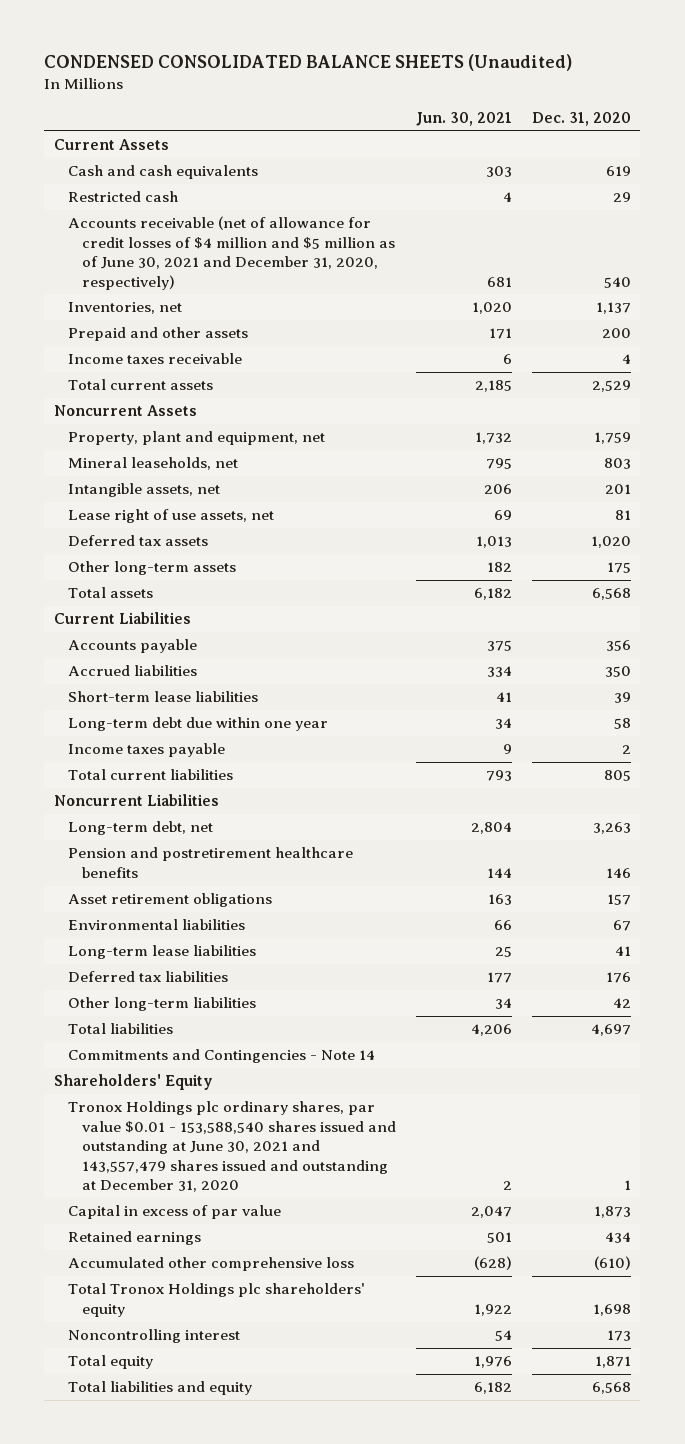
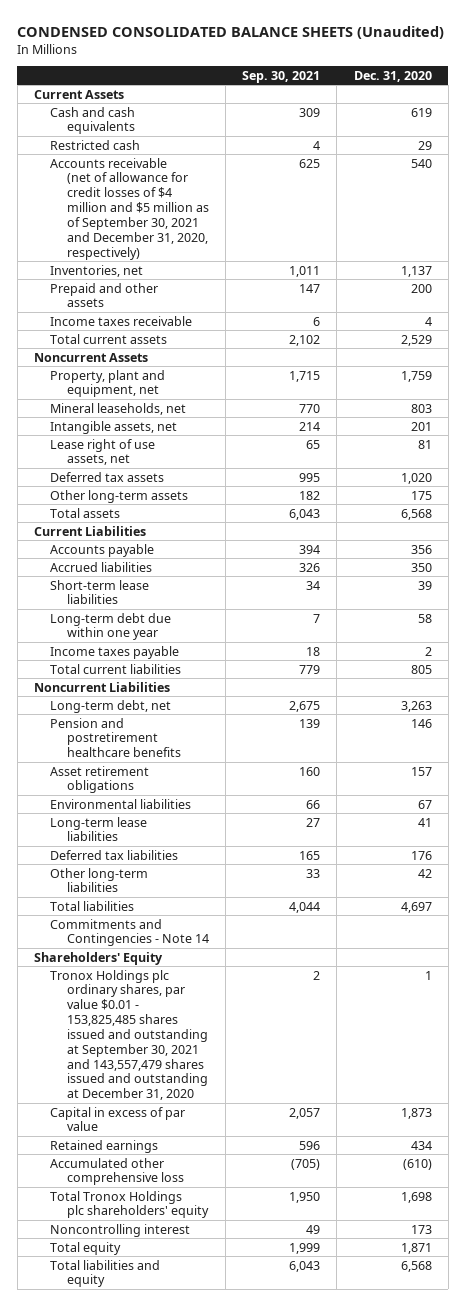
- | Jun. 30, 2021 | Dec. 31, 2020
+ | Sep. 30, 2021 | Dec. 31, 2020
- Accounts receivable (net of allowance for credit losses of $4 million and $5 million as of June 30, 2021 and December 31, 2020, respectively) | 681 | 540
+ Accounts receivable (net of allowance for credit losses of $4 million and $5 million as of September 30, 2021 and December 31, 2020, respectively) | 625 | 540
- Tronox Holdings plc ordinary shares, par value $0.01 - 153,588,540 shares issued and outstanding at June 30, 2021 and 143,557,479 shares issued and outstanding at December 31, 2020 | 2 | 1
+ Tronox Holdings plc ordinary shares, par value $0.01 - 153,825,485 shares issued and outstanding at September 30, 2021 and 143,557,479 shares issued and outstanding at December 31, 2020 | 2 | 1

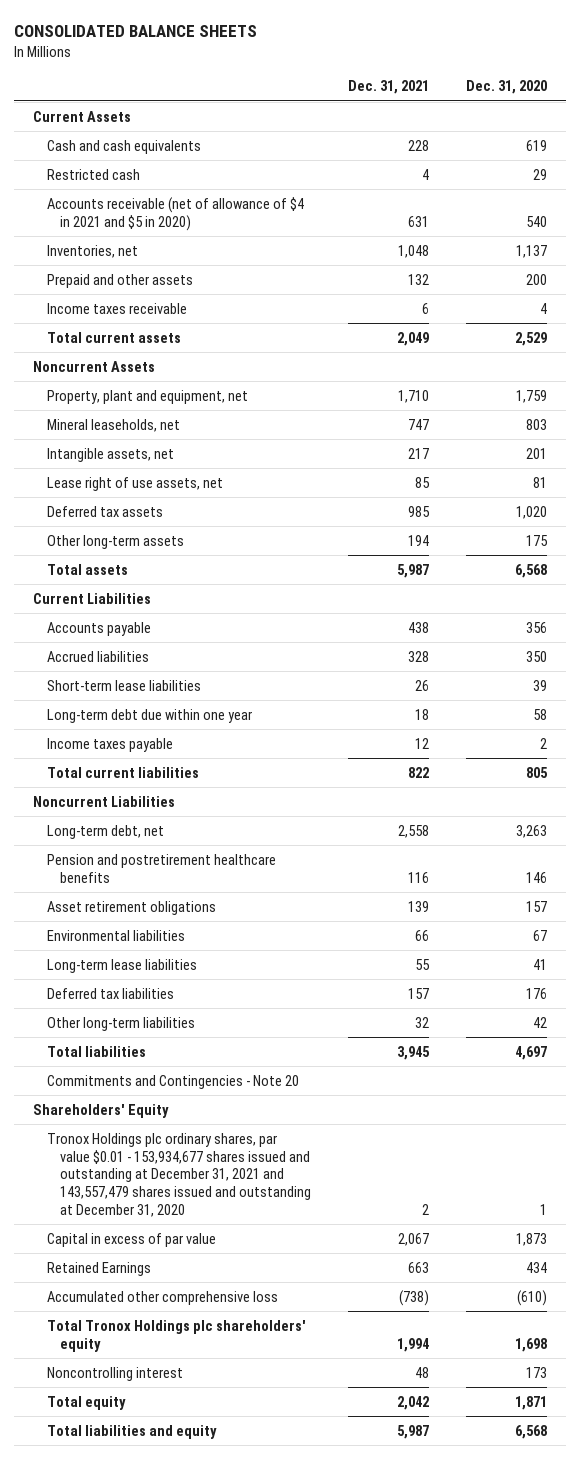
- CONDENSED CONSOLIDATED BALANCE SHEETS (Unaudited)
+ CONSOLIDATED BALANCE SHEETS
- | Sep. 30, 2021 | Dec. 31, 2020
+ | Dec. 31, 2021 | Dec. 31, 2020
- Accounts receivable (net of allowance for credit losses of $4 million and $5 million as of September 30, 2021 and December 31, 2020, respectively) | 625 | 540
+ Accounts receivable (net of allowance of $4 in 2021 and $5 in 2020) | 631 | 540
- Commitments and Contingencies - Note 14
+ Commitments and Contingencies - Note 20
- Tronox Holdings plc ordinary shares, par value $0.01 - 153,825,485 shares issued and outstanding at September 30, 2021 and 143,557,479 shares issued and outstanding at December 31, 2020 | 2 | 1
+ Tronox Holdings plc ordinary shares, par value $0.01 - 153,934,677 shares issued and outstanding at December 31, 2021 and 143,557,479 shares issued and outstanding at December 31, 2020 | 2 | 1
- Retained earnings | 596 | 434
+ Retained Earnings | 663 | 434

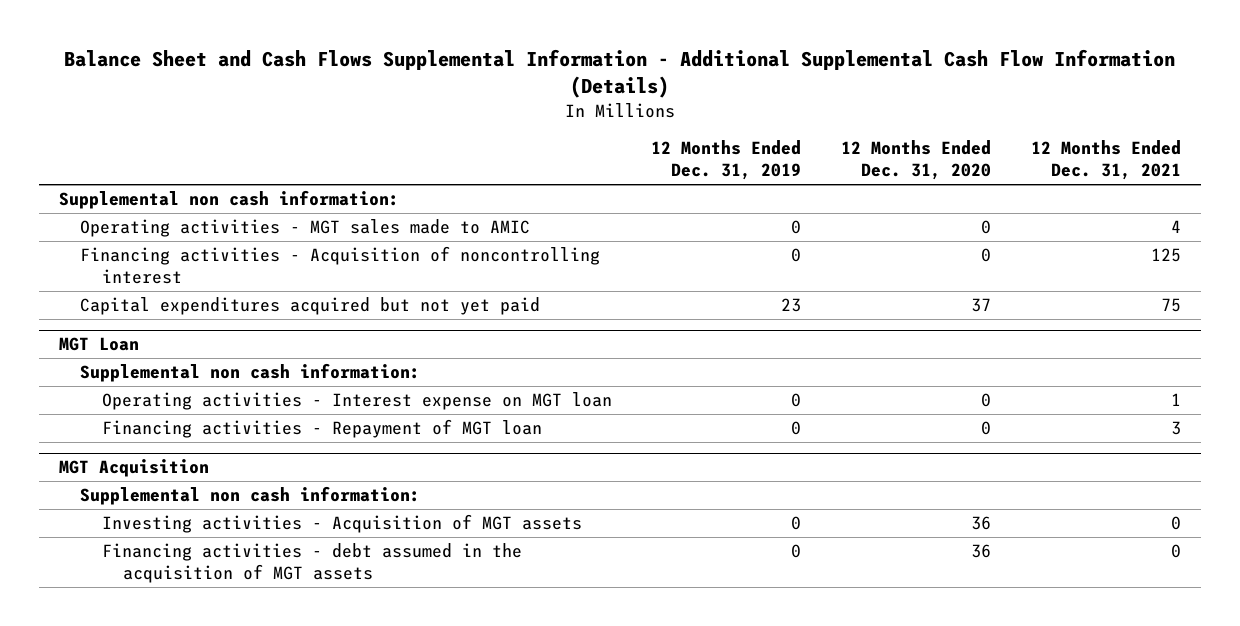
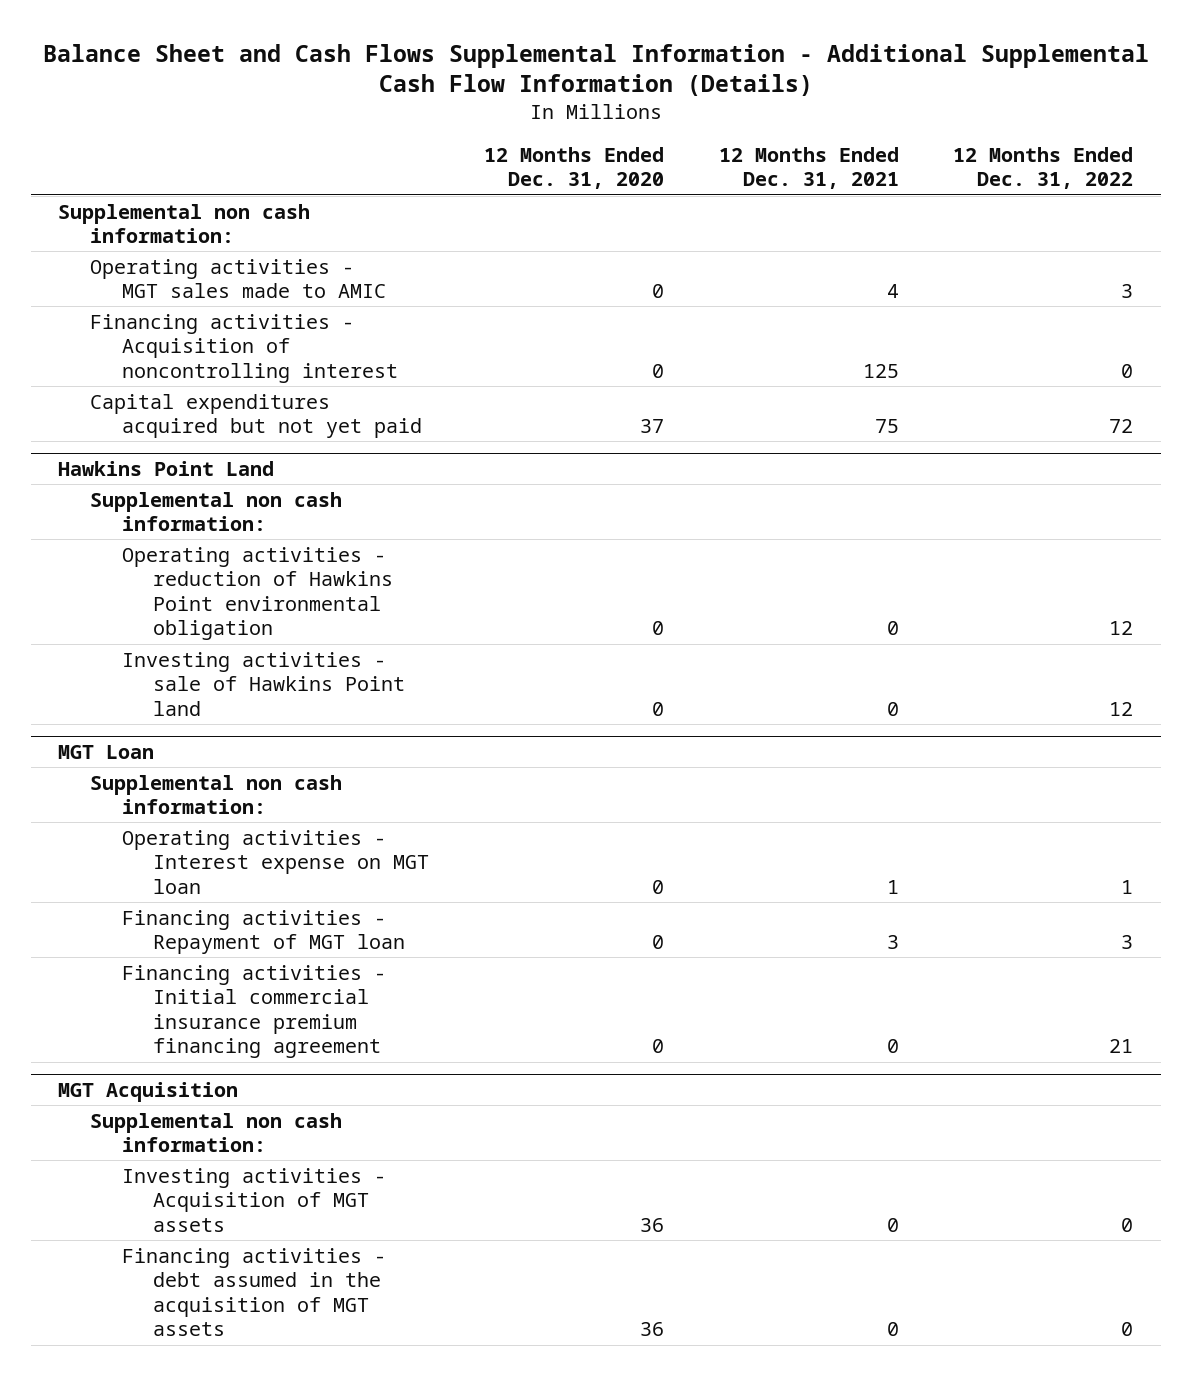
- | 12 Months Ended Dec. 31, 2019 | 12 Months Ended Dec. 31, 2020 | 12 Months Ended Dec. 31, 2021
+ | 12 Months Ended Dec. 31, 2020 | 12 Months Ended Dec. 31, 2021 | 12 Months Ended Dec. 31, 2022
+ Hawkins Point Land
+ Supplemental non cash information:
+ Operating activities - reduction of Hawkins Point environmental obligation | 0 | 0 | 12
+ Investing activities - sale of Hawkins Point land | 0 | 0 | 12
@ MGT Loan
+ Financing activities - Initial commercial insurance premium financing agreement | 0 | 0 | 21

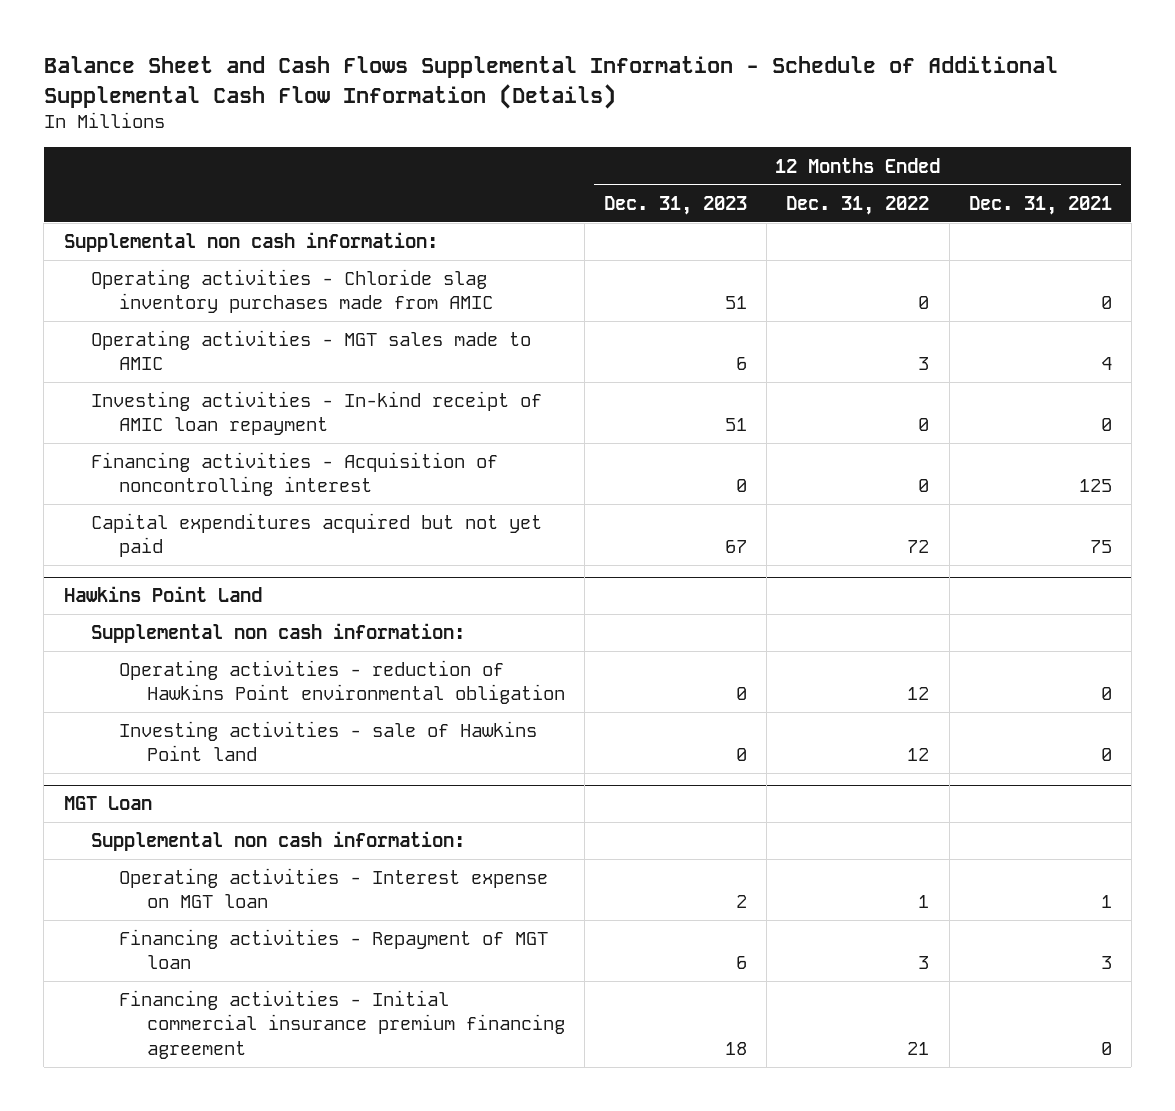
- Balance Sheet and Cash Flows Supplemental Information - Additional Supplemental Cash Flow Information (Details)
+ Balance Sheet and Cash Flows Supplemental Information - Schedule of Additional Supplemental Cash Flow Information (Details)
- | 12 Months Ended Dec. 31, 2020 | 12 Months Ended Dec. 31, 2021 | 12 Months Ended Dec. 31, 2022
+ | 12 Months Ended Dec. 31, 2023 | 12 Months Ended Dec. 31, 2022 | 12 Months Ended Dec. 31, 2021
+ Operating activities - Chloride slag inventory purchases made from AMIC | 51 | 0 | 0
+ Investing activities - In-kind receipt of AMIC loan repayment | 51 | 0 | 0
- MGT Acquisition
- Supplemental non cash information:
- Investing activities - Acquisition of MGT assets | 36 | 0 | 0
- Financing activities - debt assumed in the acquisition of MGT assets | 36 | 0 | 0

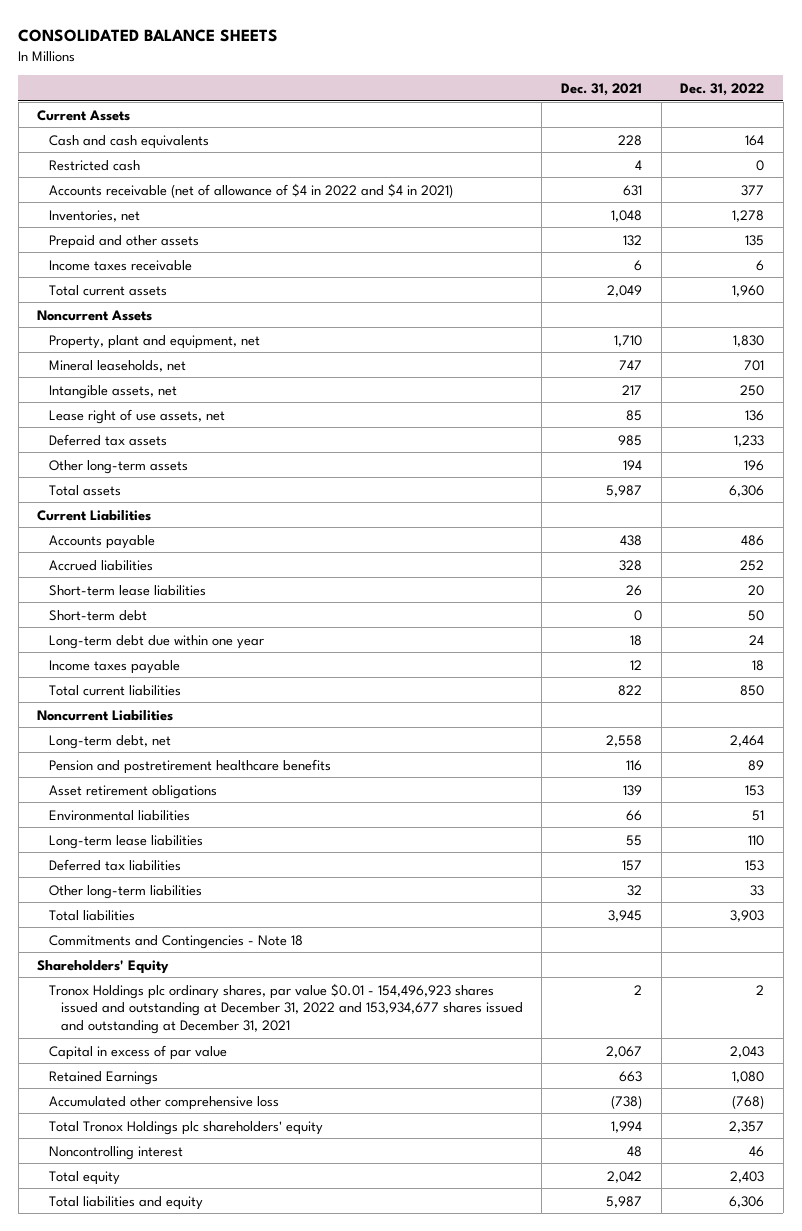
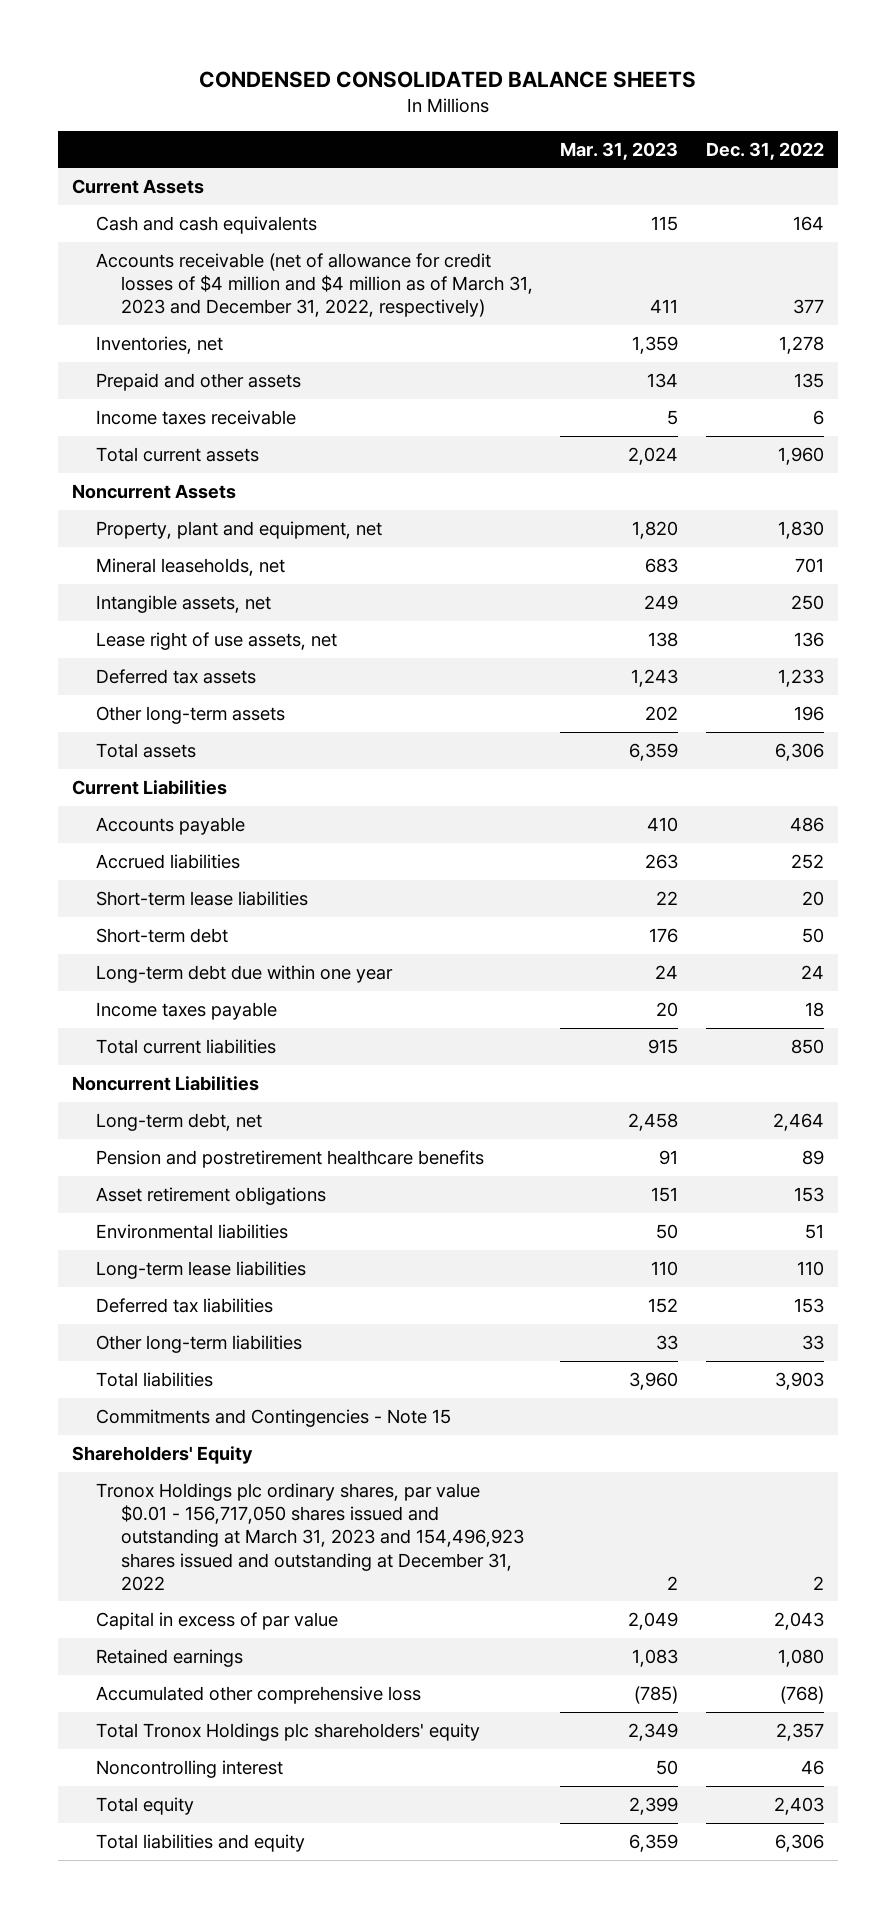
- CONSOLIDATED BALANCE SHEETS
+ CONDENSED CONSOLIDATED BALANCE SHEETS
- | Dec. 31, 2021 | Dec. 31, 2022
+ | Mar. 31, 2023 | Dec. 31, 2022
- Restricted cash | 4 | 0
- Accounts receivable (net of allowance of $4 in 2022 and $4 in 2021) | 631 | 377
+ Accounts receivable (net of allowance for credit losses of $4 million and $4 million as of March 31, 2023 and December 31, 2022, respectively) | 411 | 377
- Commitments and Contingencies - Note 18
+ Commitments and Contingencies - Note 15
- Tronox Holdings plc ordinary shares, par value $0.01 - 154,496,923 shares issued and outstanding at December 31, 2022 and 153,934,677 shares issued and outstanding at December 31, 2021 | 2 | 2
+ Tronox Holdings plc ordinary shares, par value $0.01 - 156,717,050 shares issued and outstanding at March 31, 2023 and 154,496,923 shares issued and outstanding at December 31, 2022 | 2 | 2
- Retained Earnings | 663 | 1,080
+ Retained earnings | 1,083 | 1,080

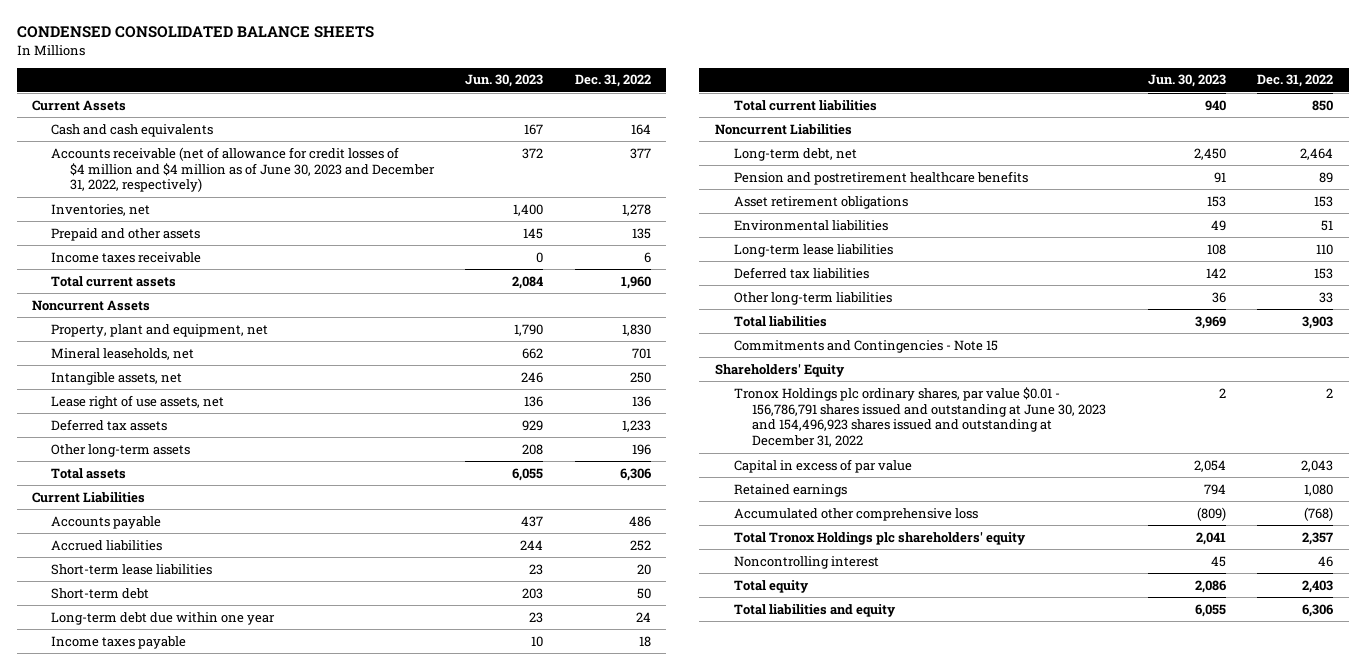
- | Mar. 31, 2023 | Dec. 31, 2022
+ | Jun. 30, 2023 | Dec. 31, 2022
- Accounts receivable (net of allowance for credit losses of $4 million and $4 million as of March 31, 2023 and December 31, 2022, respectively) | 411 | 377
+ Accounts receivable (net of allowance for credit losses of $4 million and $4 million as of June 30, 2023 and December 31, 2022, respectively) | 372 | 377
- Tronox Holdings plc ordinary shares, par value $0.01 - 156,717,050 shares issued and outstanding at March 31, 2023 and 154,496,923 shares issued and outstanding at December 31, 2022 | 2 | 2
+ Tronox Holdings plc ordinary shares, par value $0.01 - 156,786,791 shares issued and outstanding at June 30, 2023 and 154,496,923 shares issued and outstanding at December 31, 2022 | 2 | 2

